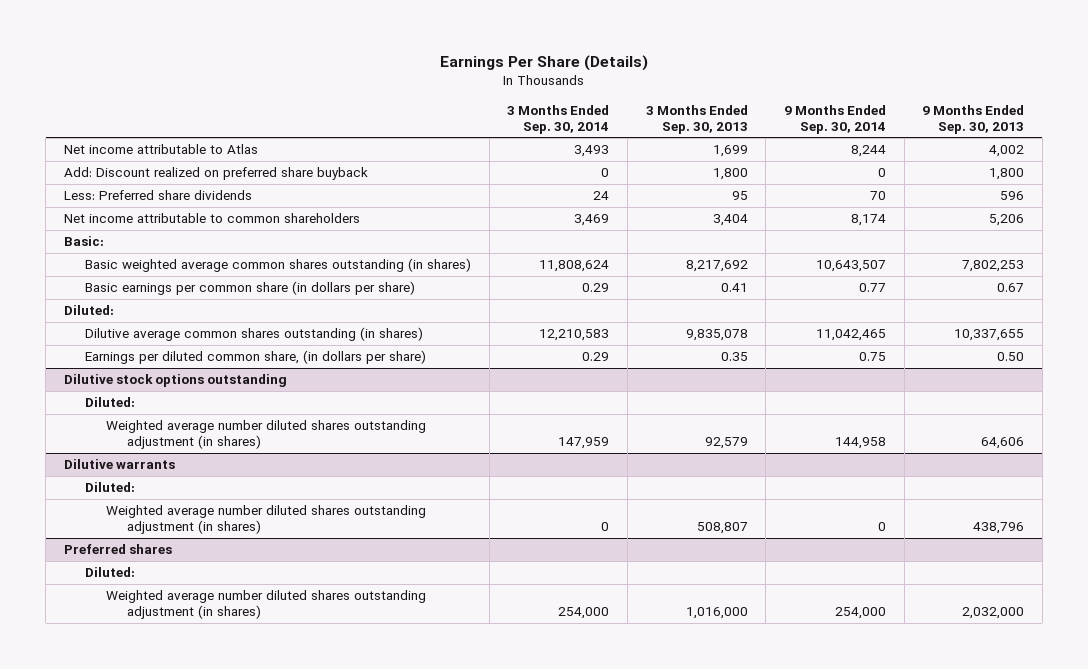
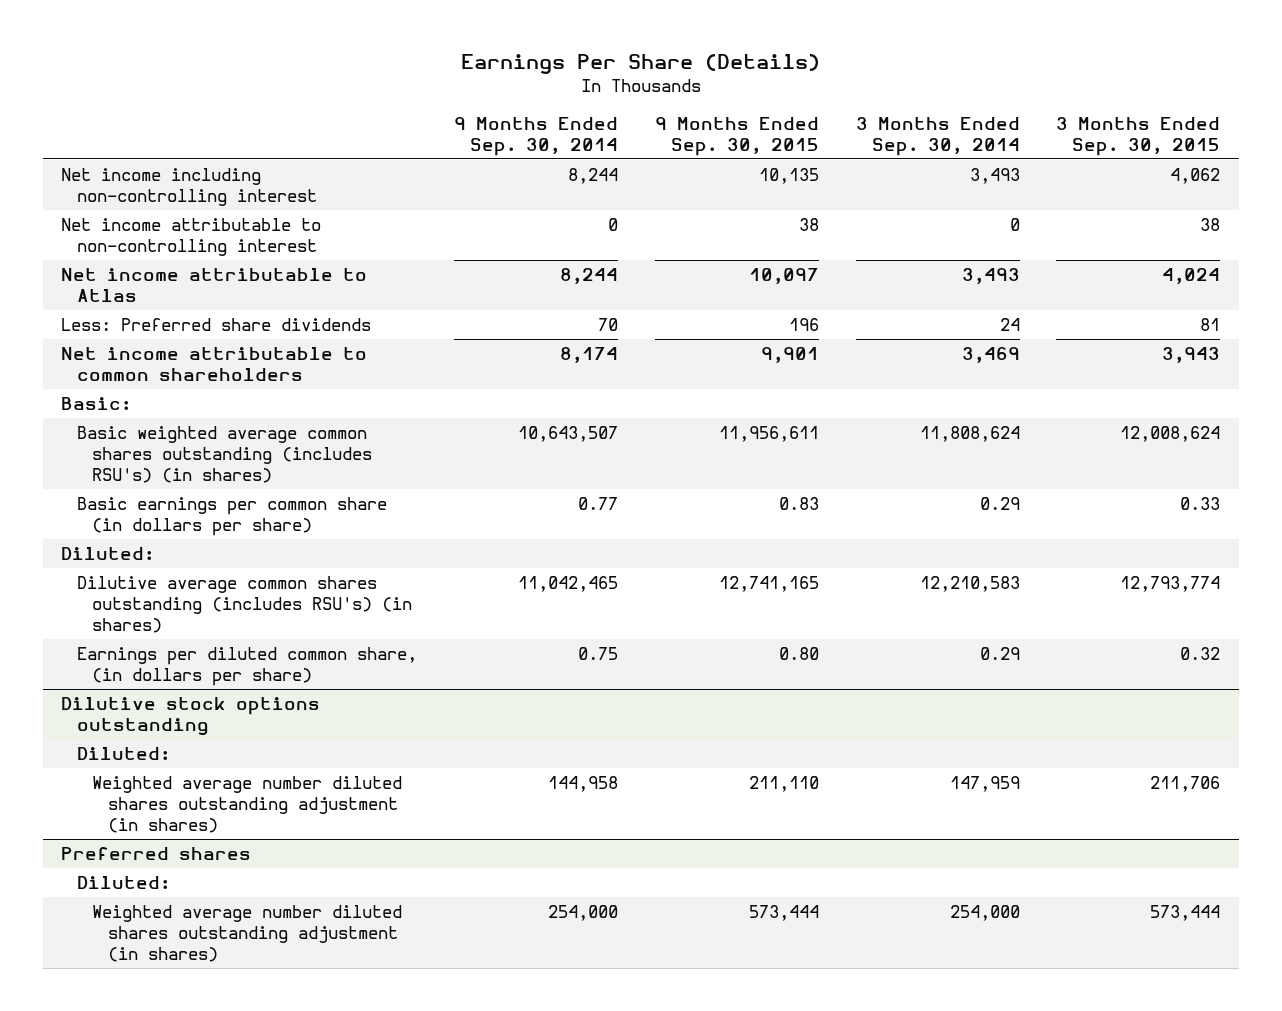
- | 3 Months Ended Sep. 30, 2014 | 3 Months Ended Sep. 30, 2013 | 9 Months Ended Sep. 30, 2014 | 9 Months Ended Sep. 30, 2013
+ | 9 Months Ended Sep. 30, 2014 | 9 Months Ended Sep. 30, 2015 | 3 Months Ended Sep. 30, 2014 | 3 Months Ended Sep. 30, 2015
+ Net income including non-controlling interest | 8,244 | 10,135 | 3,493 | 4,062
+ Net income attributable to non-controlling interest | 0 | 38 | 0 | 38
- Add: Discount realized on preferred share buyback | 0 | 1,800 | 0 | 1,800
- Basic weighted average common shares outstanding (in shares) | 11,808,624 | 8,217,692 | 10,643,507 | 7,802,253
+ Basic weighted average common shares outstanding (includes RSU's) (in shares) | 10,643,507 | 11,956,611 | 11,808,624 | 12,008,624
- Dilutive average common shares outstanding (in shares) | 12,210,583 | 9,835,078 | 11,042,465 | 10,337,655
+ Dilutive average common shares outstanding (includes RSU's) (in shares) | 11,042,465 | 12,741,165 | 12,210,583 | 12,793,774
- Dilutive warrants
- Diluted:
- Weighted average number diluted shares outstanding adjustment (in shares) | 0 | 508,807 | 0 | 438,796

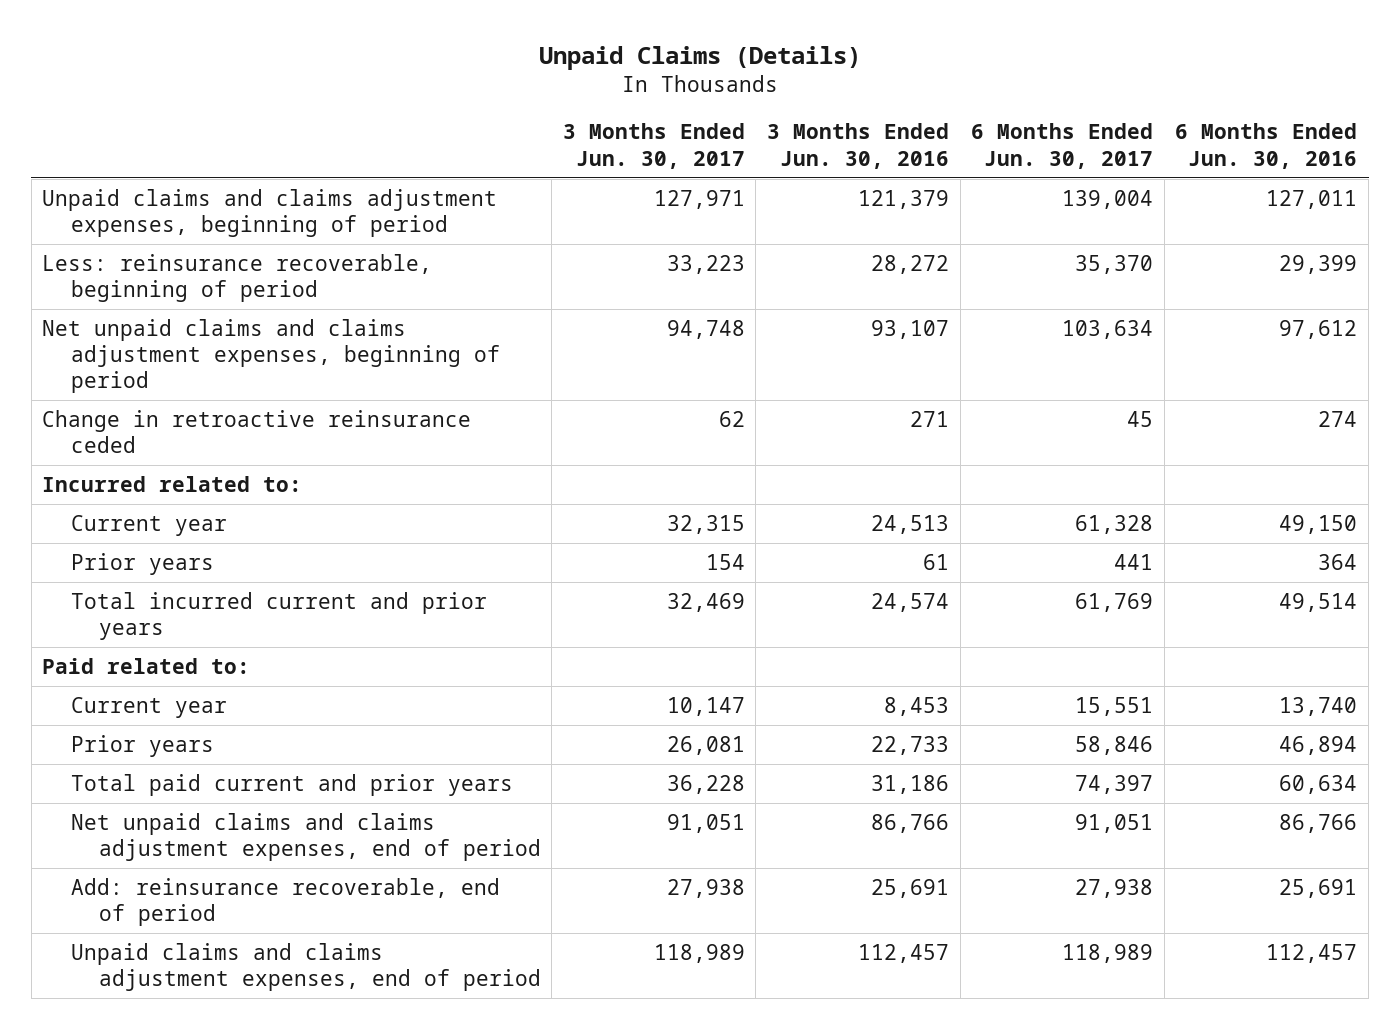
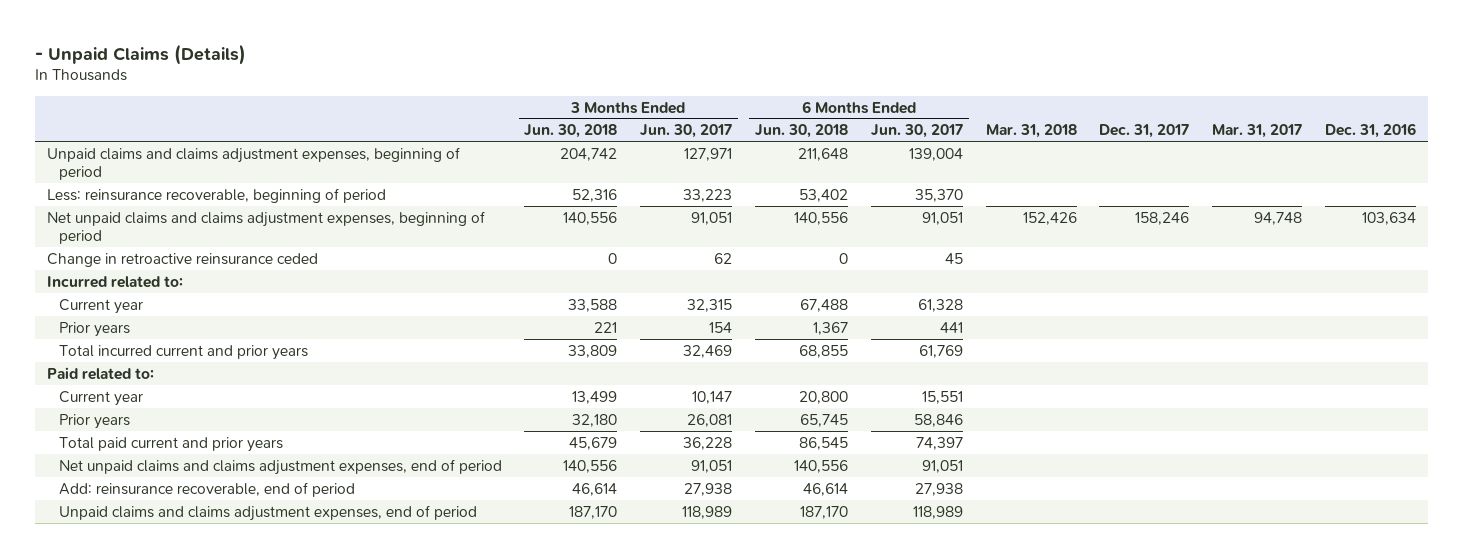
- Unpaid Claims (Details)
+ - Unpaid Claims (Details)
- | 3 Months Ended Jun. 30, 2017 | 3 Months Ended Jun. 30, 2016 | 6 Months Ended Jun. 30, 2017 | 6 Months Ended Jun. 30, 2016
+ | 3 Months Ended Jun. 30, 2018 | 3 Months Ended Jun. 30, 2017 | 6 Months Ended Jun. 30, 2018 | 6 Months Ended Jun. 30, 2017 | Mar. 31, 2018 | Dec. 31, 2017 | Mar. 31, 2017 | Dec. 31, 2016
- Net unpaid claims and claims adjustment expenses, beginning of period | 94,748 | 93,107 | 103,634 | 97,612
+ Net unpaid claims and claims adjustment expenses, beginning of period | 140,556 | 91,051 | 140,556 | 91,051 | 152,426 | 158,246 | 94,748 | 103,634

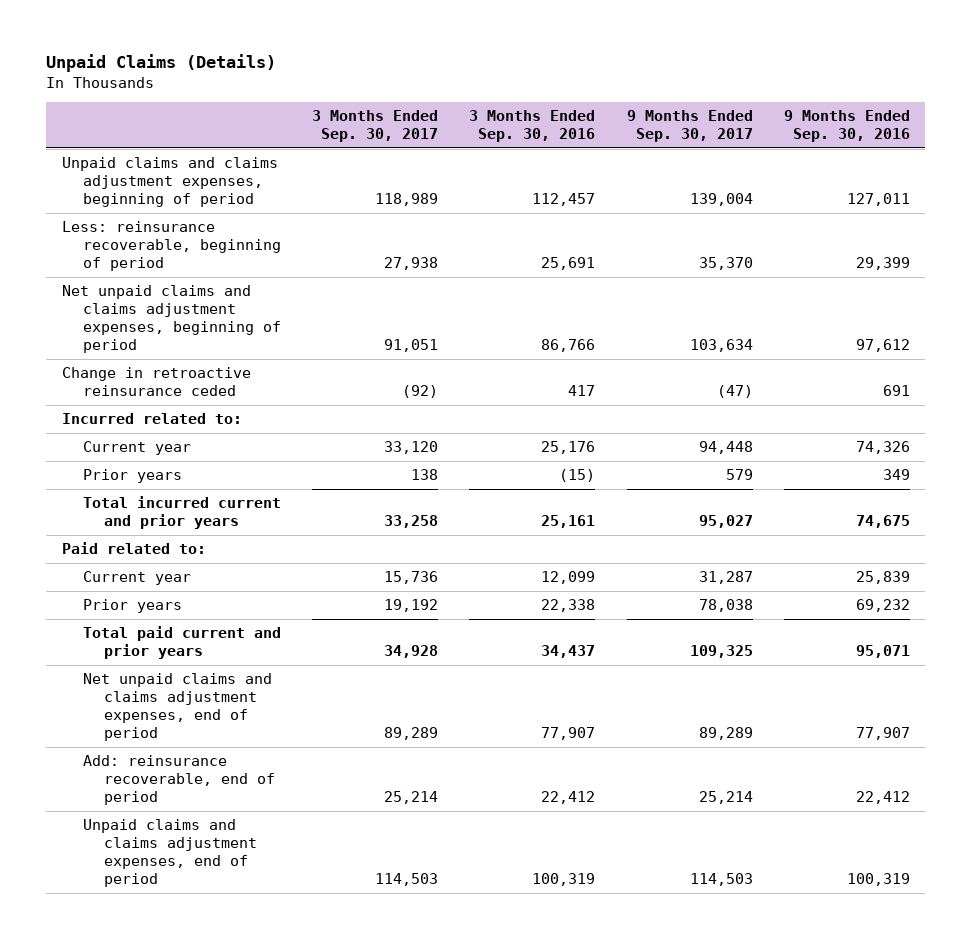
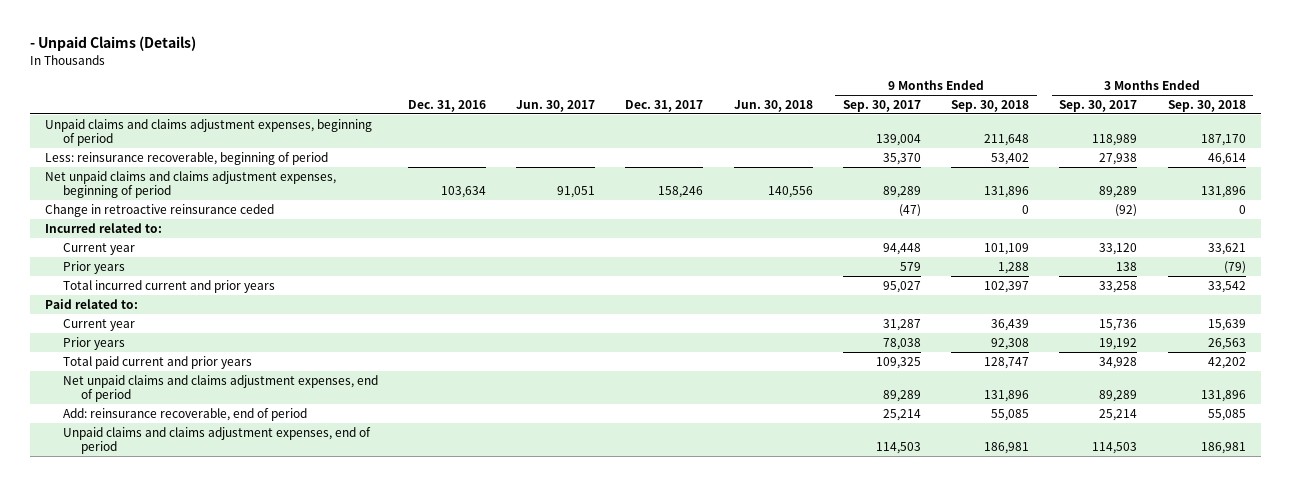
- Unpaid Claims (Details)
+ - Unpaid Claims (Details)
- | 3 Months Ended Sep. 30, 2017 | 3 Months Ended Sep. 30, 2016 | 9 Months Ended Sep. 30, 2017 | 9 Months Ended Sep. 30, 2016
+ | Dec. 31, 2016 | Jun. 30, 2017 | Dec. 31, 2017 | Jun. 30, 2018 | 9 Months Ended Sep. 30, 2017 | 9 Months Ended Sep. 30, 2018 | 3 Months Ended Sep. 30, 2017 | 3 Months Ended Sep. 30, 2018
- Net unpaid claims and claims adjustment expenses, beginning of period | 91,051 | 86,766 | 103,634 | 97,612
+ Net unpaid claims and claims adjustment expenses, beginning of period | 103,634 | 91,051 | 158,246 | 140,556 | 89,289 | 131,896 | 89,289 | 131,896

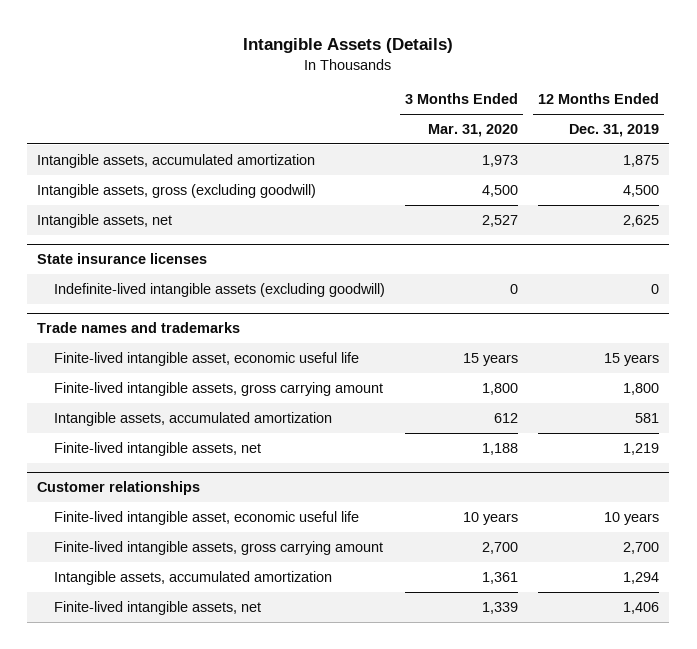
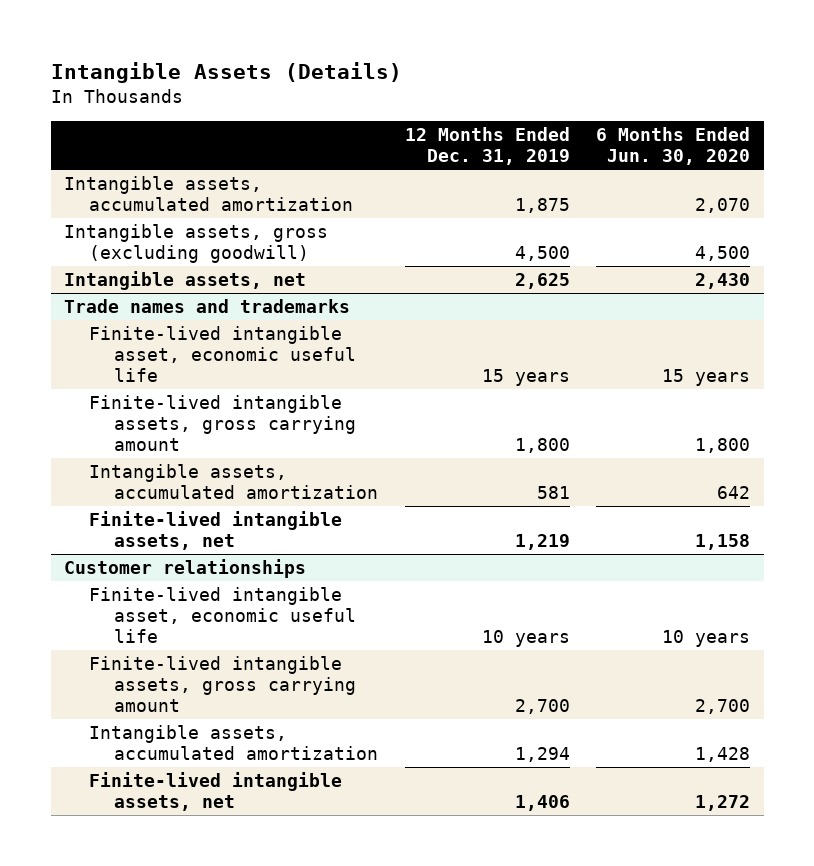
- | 3 Months Ended Mar. 31, 2020 | 12 Months Ended Dec. 31, 2019
+ | 12 Months Ended Dec. 31, 2019 | 6 Months Ended Jun. 30, 2020
- State insurance licenses
- Indefinite-lived intangible assets (excluding goodwill) | 0 | 0

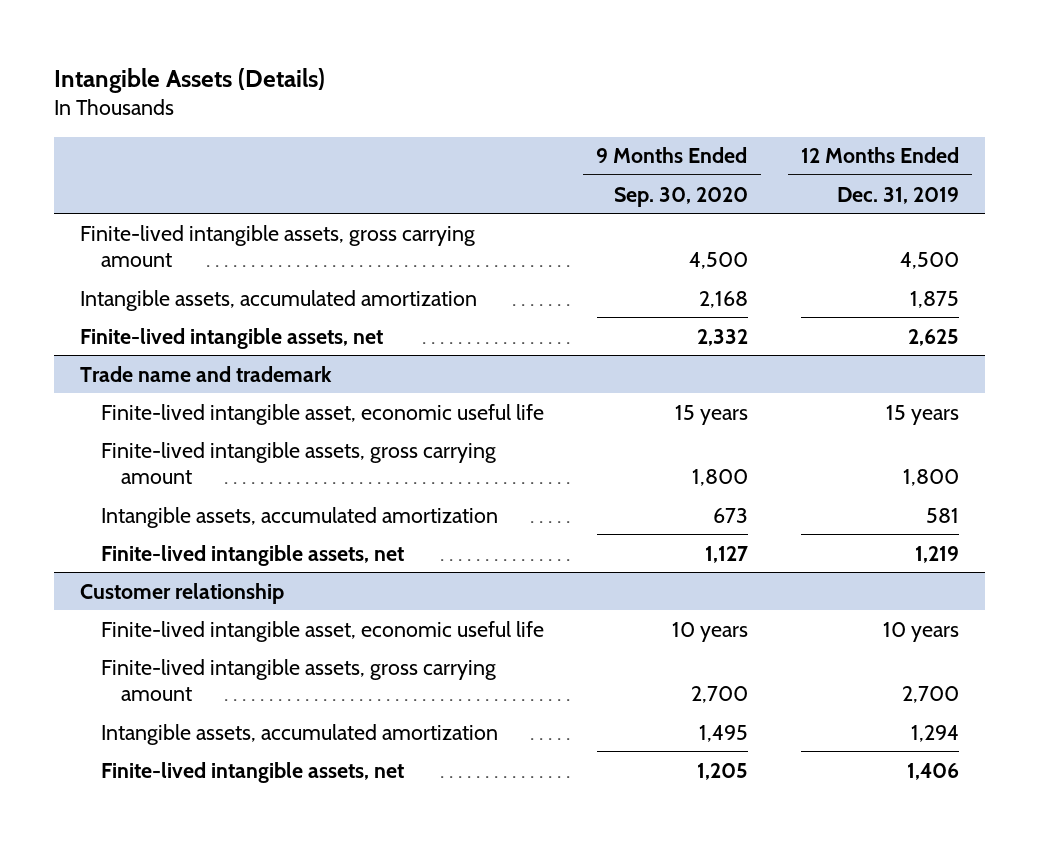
- | 12 Months Ended Dec. 31, 2019 | 6 Months Ended Jun. 30, 2020
+ | 9 Months Ended Sep. 30, 2020 | 12 Months Ended Dec. 31, 2019
+ Finite-lived intangible assets, gross carrying amount | 4,500 | 4,500
- Intangible assets, gross (excluding goodwill) | 4,500 | 4,500
- Intangible assets, net | 2,625 | 2,430
- Trade names and trademarks
+ Finite-lived intangible assets, net | 2,332 | 2,625
+ Trade name and trademark
- Customer relationships
+ Customer relationship

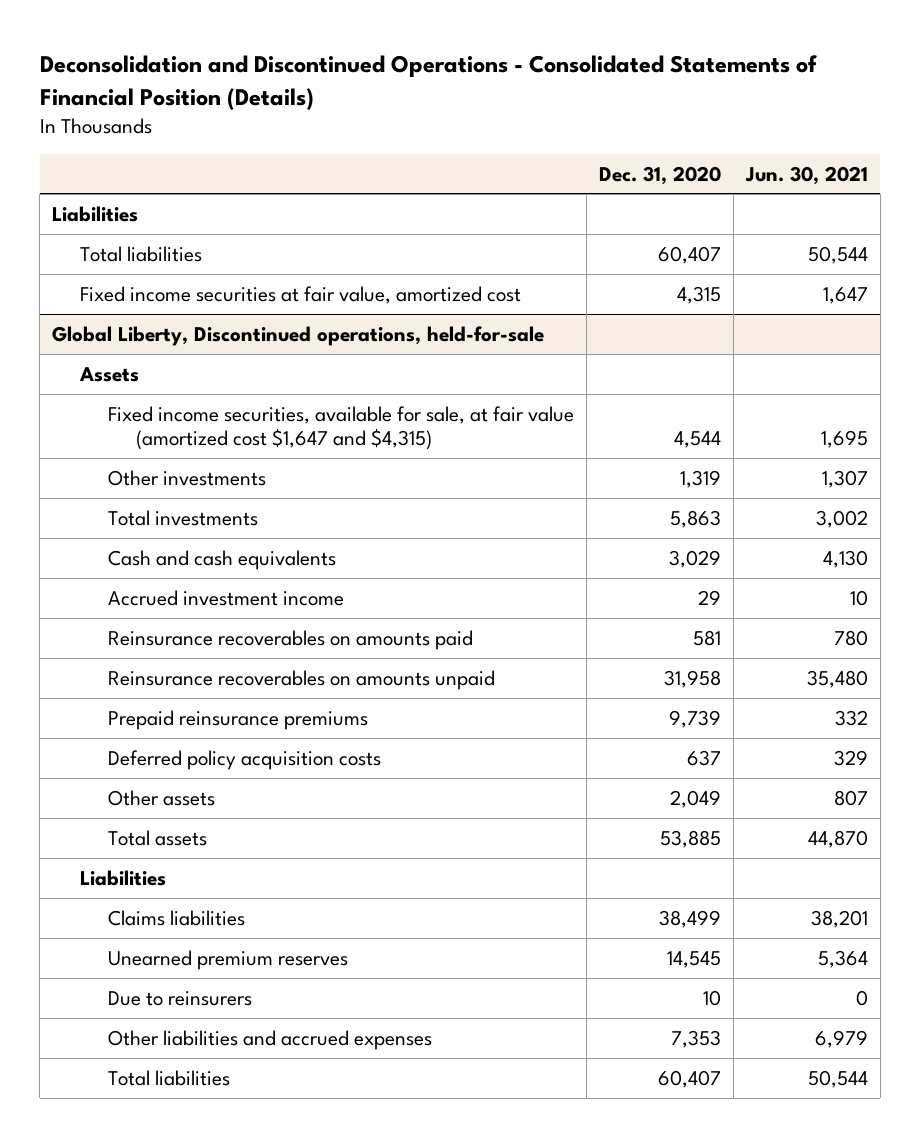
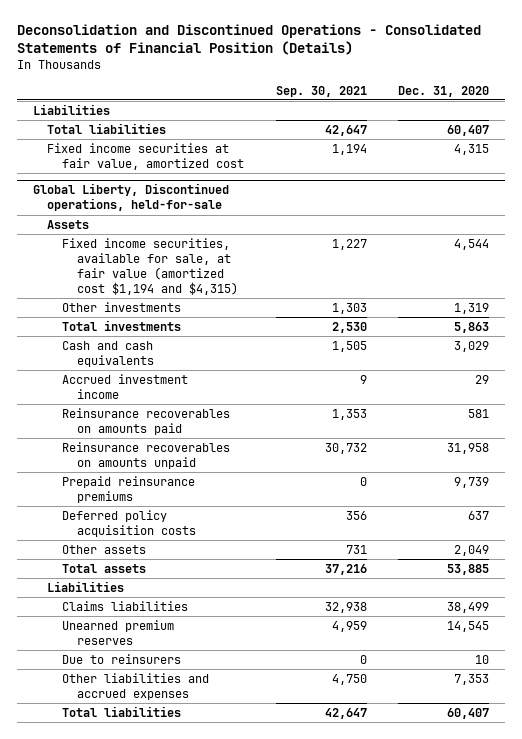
- | Dec. 31, 2020 | Jun. 30, 2021
+ | Sep. 30, 2021 | Dec. 31, 2020
@ Global Liberty, Discontinued operations, held-for-sale
- Fixed income securities, available for sale, at fair value (amortized cost $1,647 and $4,315) | 4,544 | 1,695
+ Fixed income securities, available for sale, at fair value (amortized cost $1,194 and $4,315) | 1,227 | 4,544

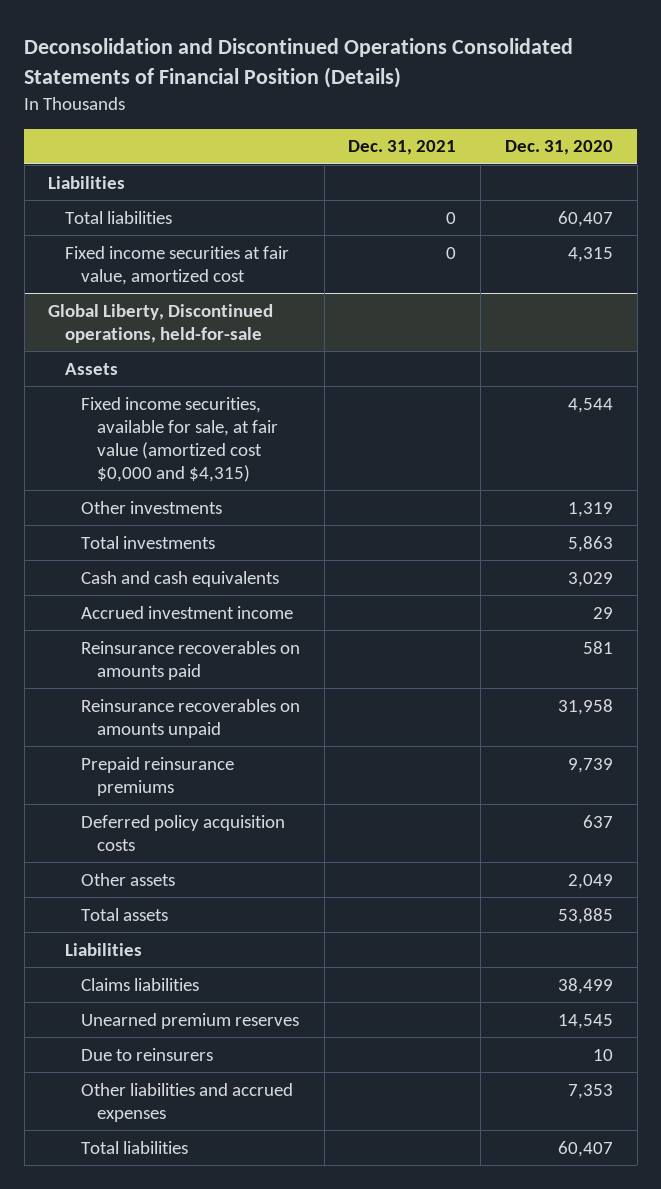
- Deconsolidation and Discontinued Operations - Consolidated Statements of Financial Position (Details)
+ Deconsolidation and Discontinued Operations Consolidated Statements of Financial Position (Details)
- | Sep. 30, 2021 | Dec. 31, 2020
+ | Dec. 31, 2021 | Dec. 31, 2020
@ Global Liberty, Discontinued operations, held-for-sale
- Fixed income securities, available for sale, at fair value (amortized cost $1,194 and $4,315) | 1,227 | 4,544
+ Fixed income securities, available for sale, at fair value (amortized cost $0,000 and $4,315) | | 4,544

